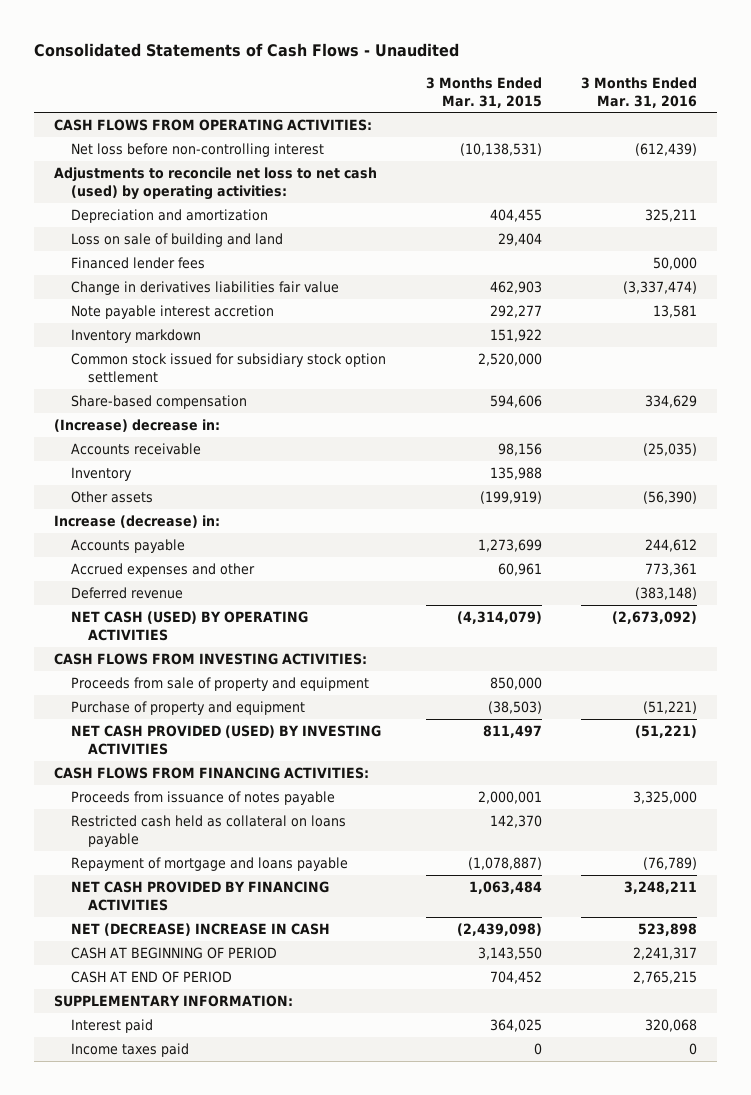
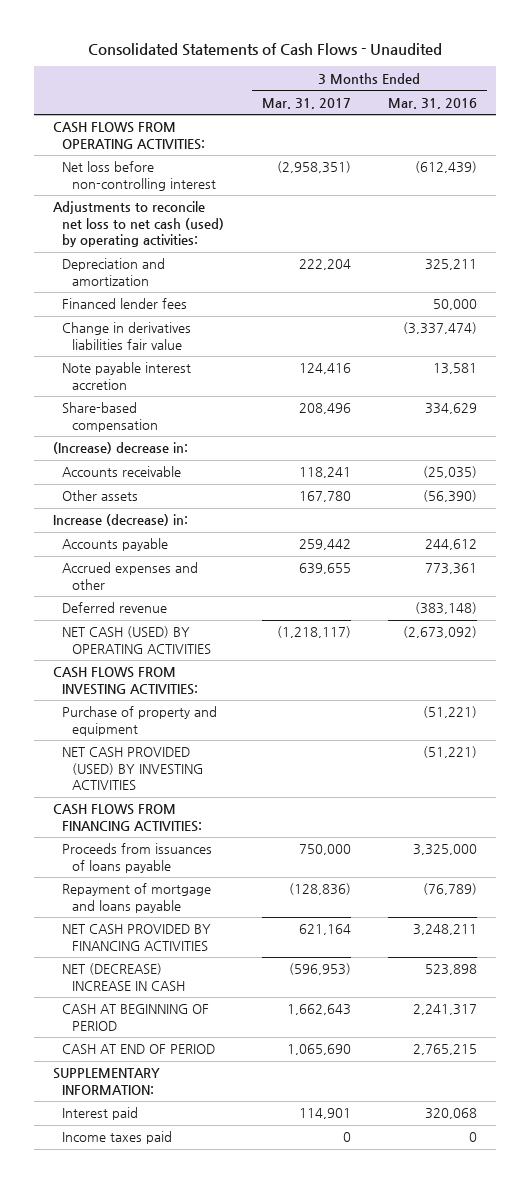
- | 3 Months Ended Mar. 31, 2015 | 3 Months Ended Mar. 31, 2016
+ | 3 Months Ended Mar. 31, 2017 | 3 Months Ended Mar. 31, 2016
- Loss on sale of building and land | 29,404 |
- Inventory markdown | 151,922 |
- Common stock issued for subsidiary stock option settlement | 2,520,000 |
- Inventory | 135,988 |
- Proceeds from sale of property and equipment | 850,000 |
- Proceeds from issuance of notes payable | 2,000,001 | 3,325,000
- Restricted cash held as collateral on loans payable | 142,370 |
+ Proceeds from issuances of loans payable | 750,000 | 3,325,000

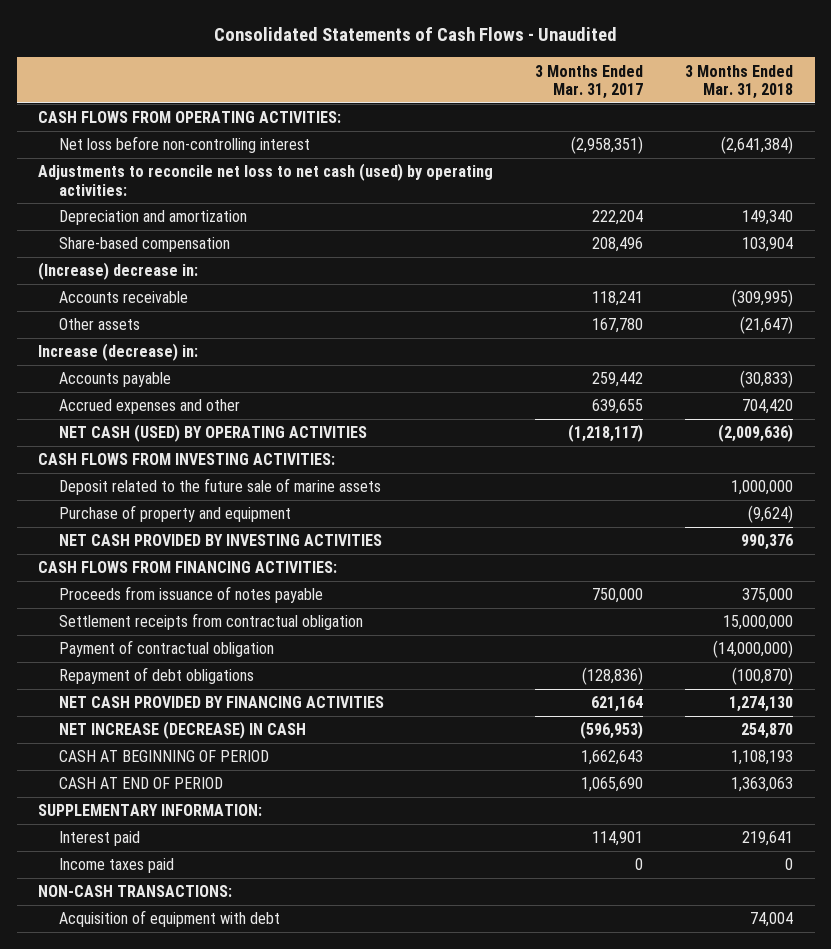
- | 3 Months Ended Mar. 31, 2017 | 3 Months Ended Mar. 31, 2016
+ | 3 Months Ended Mar. 31, 2017 | 3 Months Ended Mar. 31, 2018
- Financed lender fees | | 50,000
- Change in derivatives liabilities fair value | | (3,337,474)
- Note payable interest accretion | 124,416 | 13,581
- Deferred revenue | | (383,148)
+ Deposit related to the future sale of marine assets | | 1,000,000
- NET CASH PROVIDED (USED) BY INVESTING ACTIVITIES | | (51,221)
+ NET CASH PROVIDED BY INVESTING ACTIVITIES | | 990,376
- Proceeds from issuances of loans payable | 750,000 | 3,325,000
- Repayment of mortgage and loans payable | (128,836) | (76,789)
+ Proceeds from issuance of notes payable | 750,000 | 375,000
+ Settlement receipts from contractual obligation | | 15,000,000
+ Payment of contractual obligation | | (14,000,000)
+ Repayment of debt obligations | (128,836) | (100,870)
- NET (DECREASE) INCREASE IN CASH | (596,953) | 523,898
+ NET INCREASE (DECREASE) IN CASH | (596,953) | 254,870
+ NON-CASH TRANSACTIONS:
+ Acquisition of equipment with debt | | 74,004

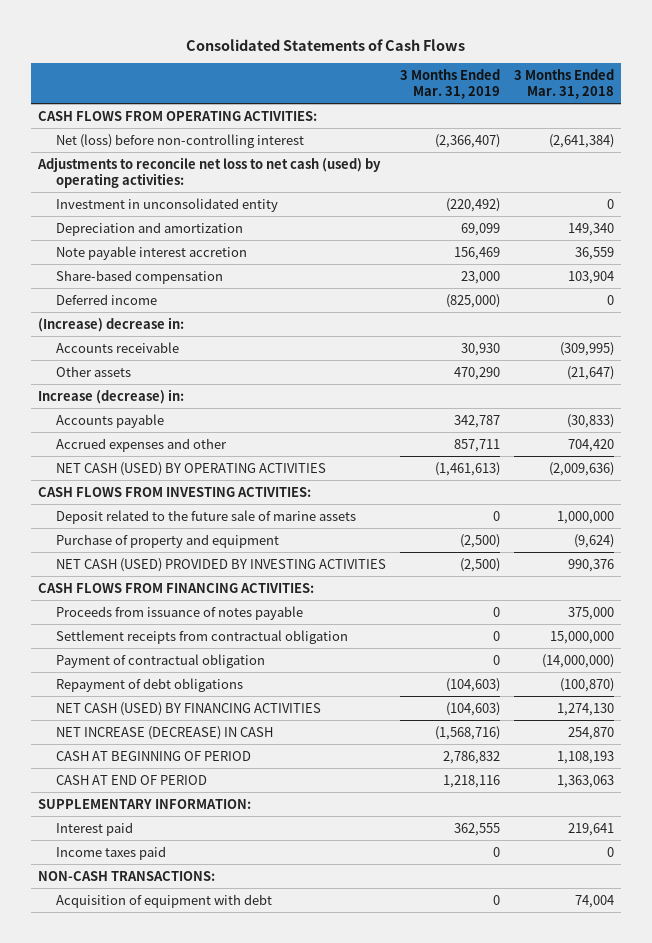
- Consolidated Statements of Cash Flows - Unaudited
+ Consolidated Statements of Cash Flows
- | 3 Months Ended Mar. 31, 2017 | 3 Months Ended Mar. 31, 2018
+ | 3 Months Ended Mar. 31, 2019 | 3 Months Ended Mar. 31, 2018
- Net loss before non-controlling interest | (2,958,351) | (2,641,384)
+ Net (loss) before non-controlling interest | (2,366,407) | (2,641,384)
+ Investment in unconsolidated entity | (220,492) | 0
+ Note payable interest accretion | 156,469 | 36,559
+ Deferred income | (825,000) | 0
- NET CASH PROVIDED BY INVESTING ACTIVITIES | | 990,376
+ NET CASH (USED) PROVIDED BY INVESTING ACTIVITIES | (2,500) | 990,376
- NET CASH PROVIDED BY FINANCING ACTIVITIES | 621,164 | 1,274,130
+ NET CASH (USED) BY FINANCING ACTIVITIES | (104,603) | 1,274,130

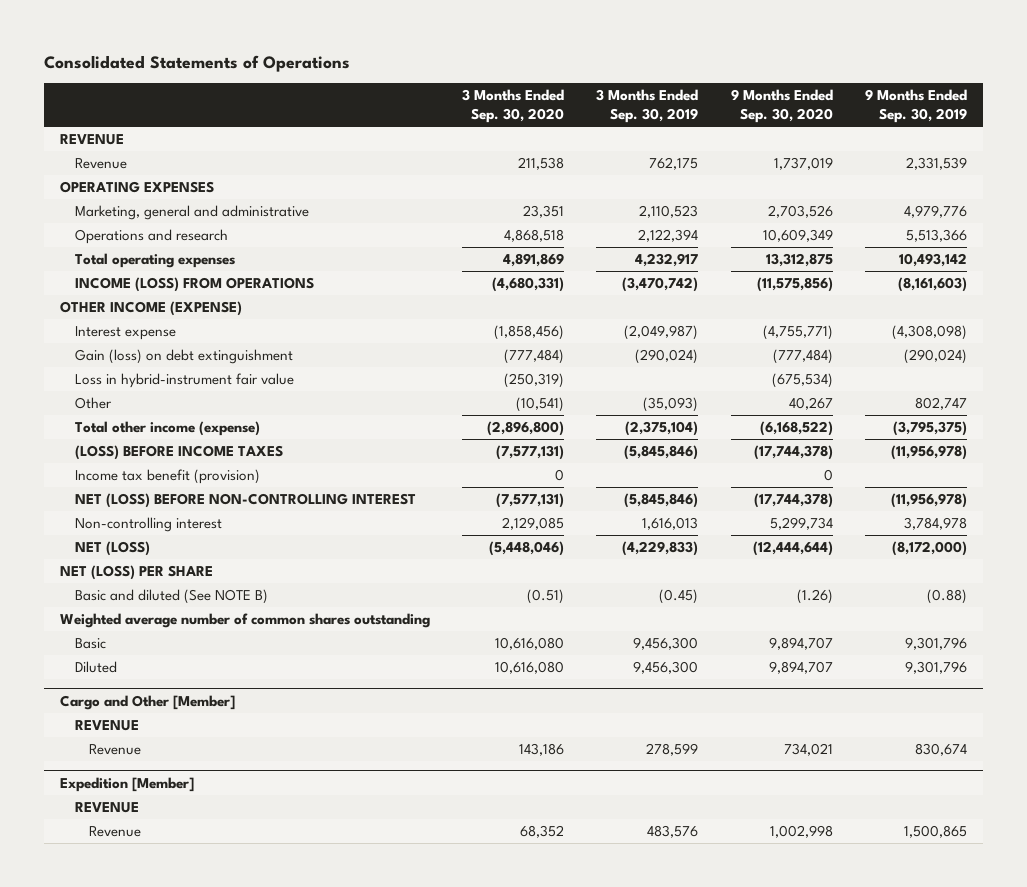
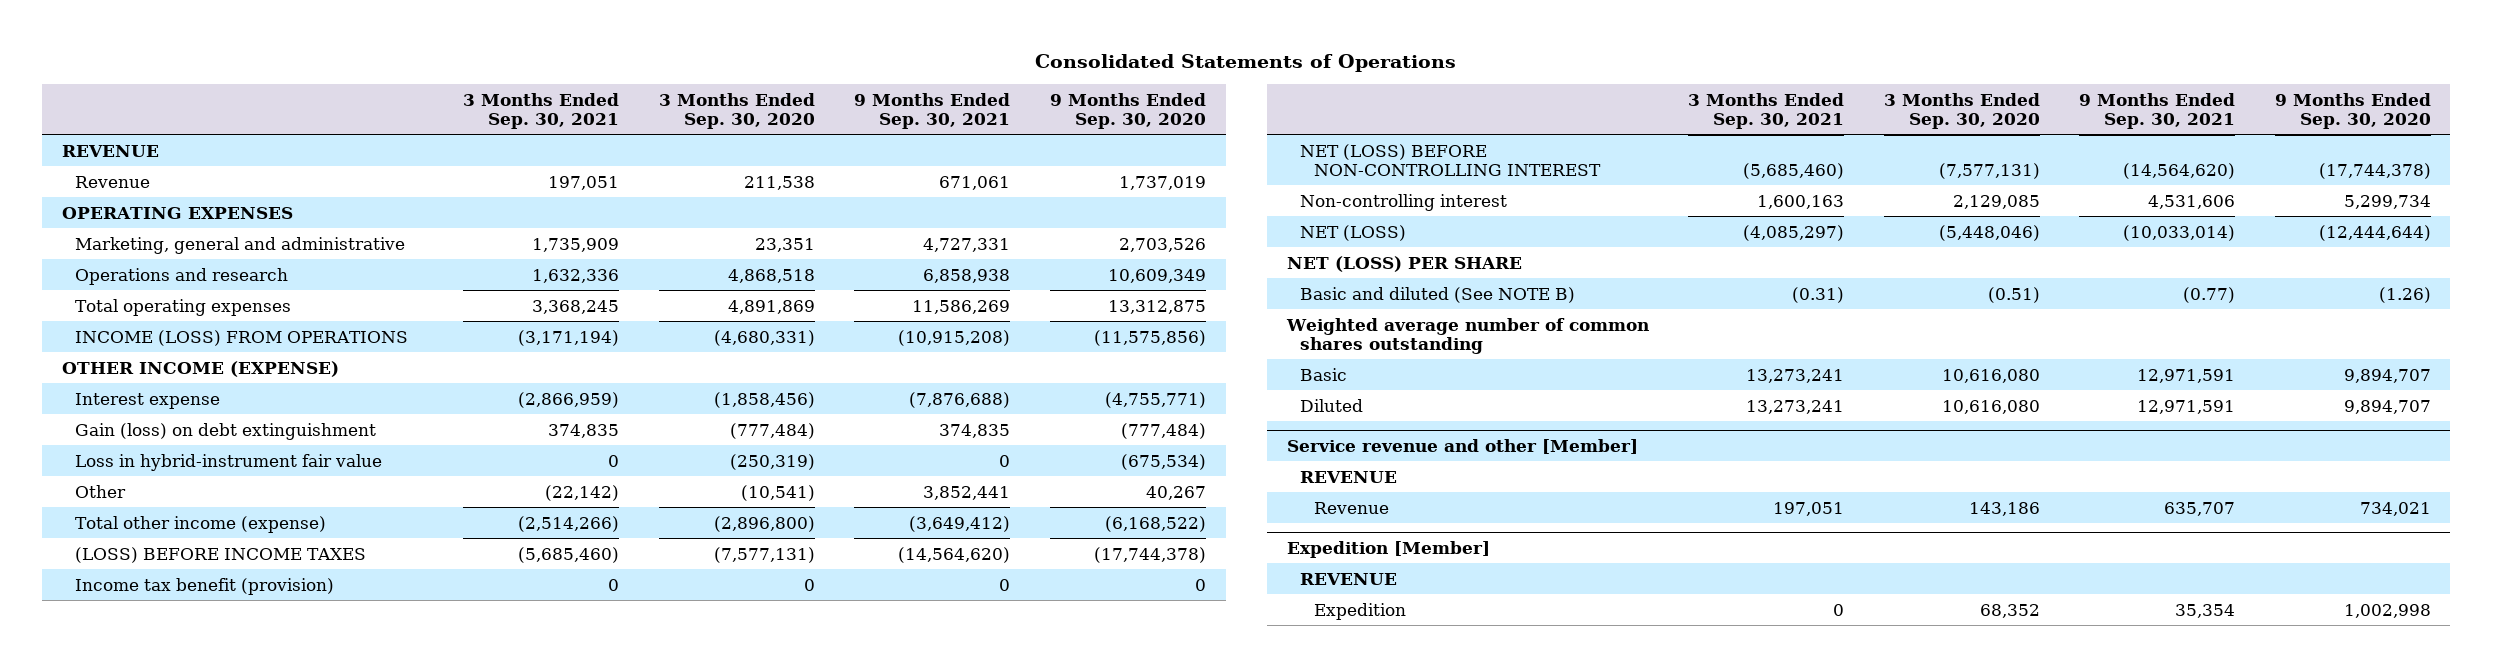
- | 3 Months Ended Sep. 30, 2020 | 3 Months Ended Sep. 30, 2019 | 9 Months Ended Sep. 30, 2020 | 9 Months Ended Sep. 30, 2019
+ | 3 Months Ended Sep. 30, 2021 | 3 Months Ended Sep. 30, 2020 | 9 Months Ended Sep. 30, 2021 | 9 Months Ended Sep. 30, 2020
- Cargo and Other [Member]
+ Service revenue and other [Member]
@ Expedition [Member]
- Revenue | 68,352 | 483,576 | 1,002,998 | 1,500,865
+ Expedition | 0 | 68,352 | 35,354 | 1,002,998

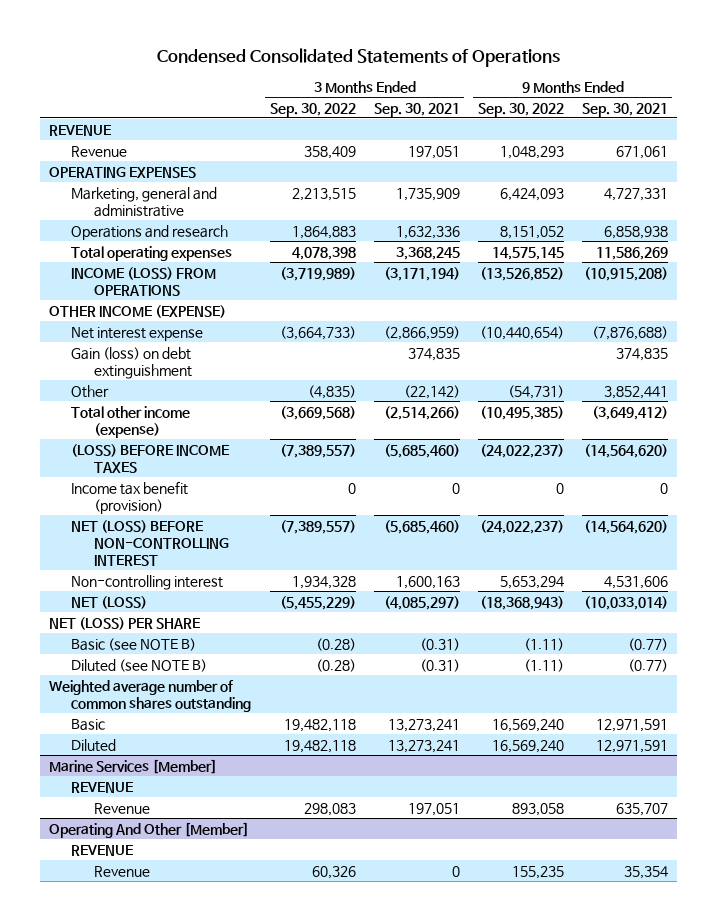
- Consolidated Statements of Operations
+ Condensed Consolidated Statements of Operations
- | 3 Months Ended Sep. 30, 2021 | 3 Months Ended Sep. 30, 2020 | 9 Months Ended Sep. 30, 2021 | 9 Months Ended Sep. 30, 2020
+ | 3 Months Ended Sep. 30, 2022 | 3 Months Ended Sep. 30, 2021 | 9 Months Ended Sep. 30, 2022 | 9 Months Ended Sep. 30, 2021
- Interest expense | (2,866,959) | (1,858,456) | (7,876,688) | (4,755,771)
+ Net interest expense | (3,664,733) | (2,866,959) | (10,440,654) | (7,876,688)
- Loss in hybrid-instrument fair value | 0 | (250,319) | 0 | (675,534)
- Basic and diluted (See NOTE B) | (0.31) | (0.51) | (0.77) | (1.26)
+ Basic (see NOTE B) | (0.28) | (0.31) | (1.11) | (0.77)
+ Diluted (see NOTE B) | (0.28) | (0.31) | (1.11) | (0.77)
- Service revenue and other [Member]
+ Marine Services [Member]
- Expedition [Member]
+ Operating And Other [Member]
- Expedition | 0 | 68,352 | 35,354 | 1,002,998
+ Revenue | 60,326 | 0 | 155,235 | 35,354

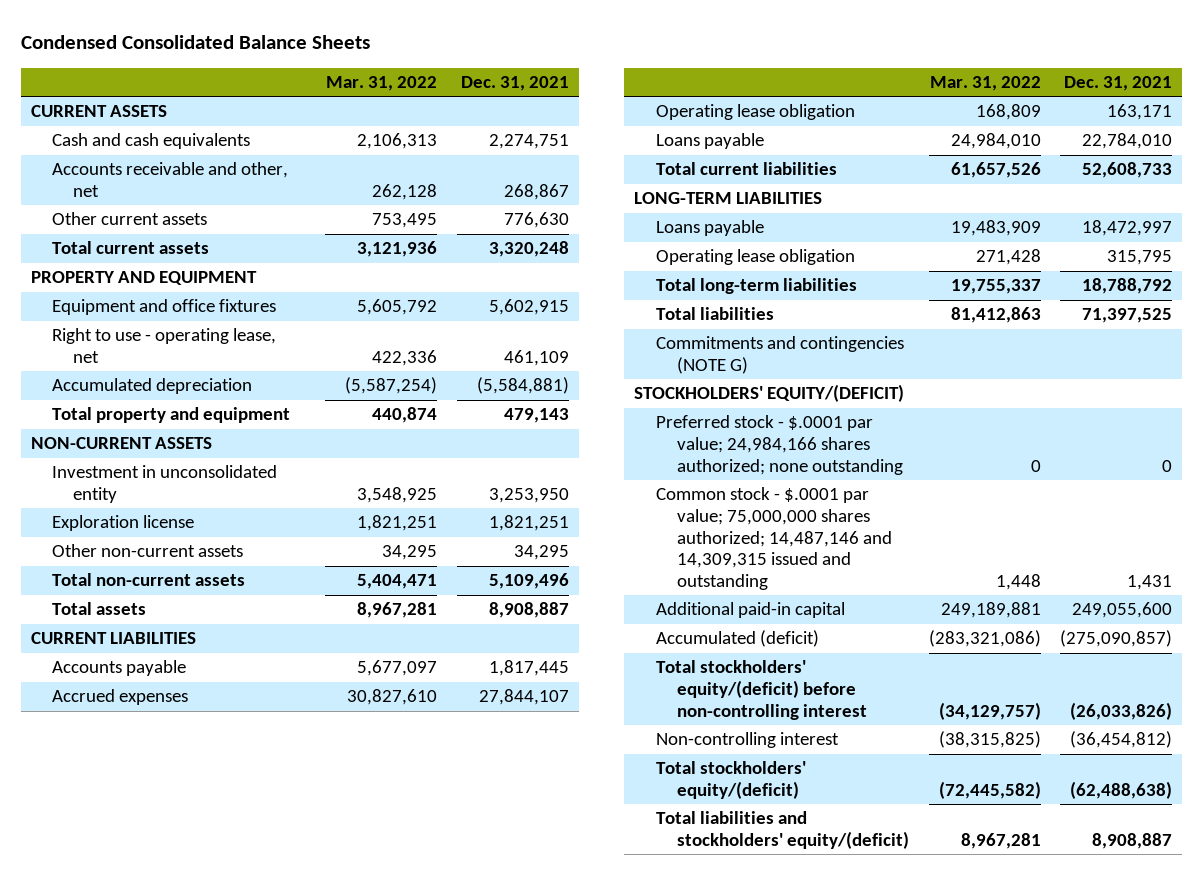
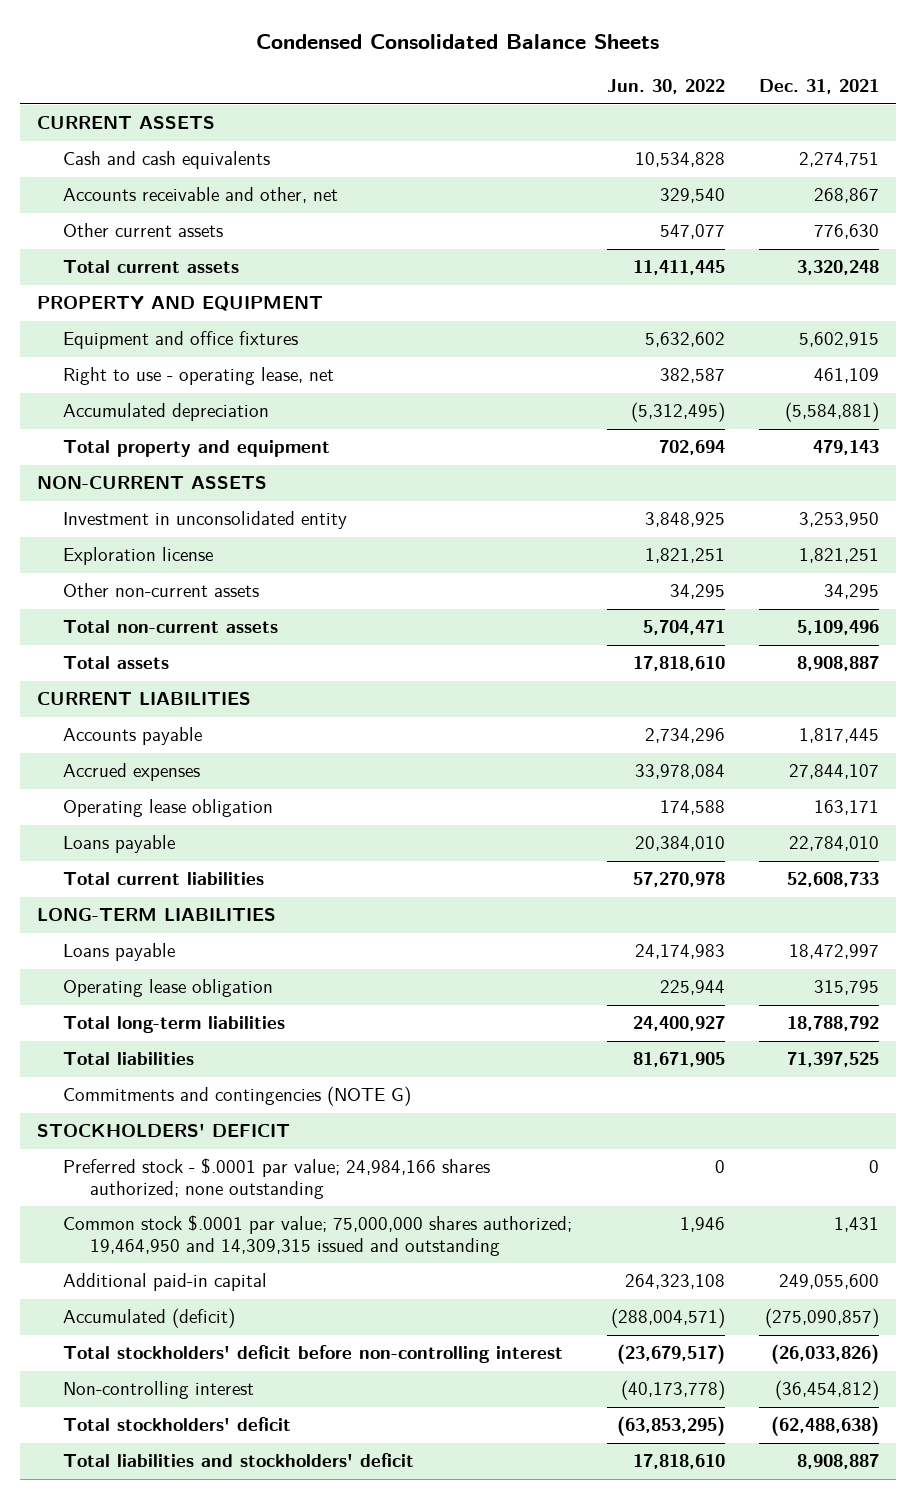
- | Mar. 31, 2022 | Dec. 31, 2021
+ | Jun. 30, 2022 | Dec. 31, 2021
- STOCKHOLDERS' EQUITY/(DEFICIT)
+ STOCKHOLDERS' DEFICIT
- Common stock - $.0001 par value; 75,000,000 shares authorized; 14,487,146 and 14,309,315 issued and outstanding | 1,448 | 1,431
+ Common stock $.0001 par value; 75,000,000 shares authorized; 19,464,950 and 14,309,315 issued and outstanding | 1,946 | 1,431
- Total stockholders' equity/(deficit) before non-controlling interest | (34,129,757) | (26,033,826)
+ Total stockholders' deficit before non-controlling interest | (23,679,517) | (26,033,826)
- Total stockholders' equity/(deficit) | (72,445,582) | (62,488,638)
- Total liabilities and stockholders' equity/(deficit) | 8,967,281 | 8,908,887
+ Total stockholders' deficit | (63,853,295) | (62,488,638)
+ Total liabilities and stockholders' deficit | 17,818,610 | 8,908,887

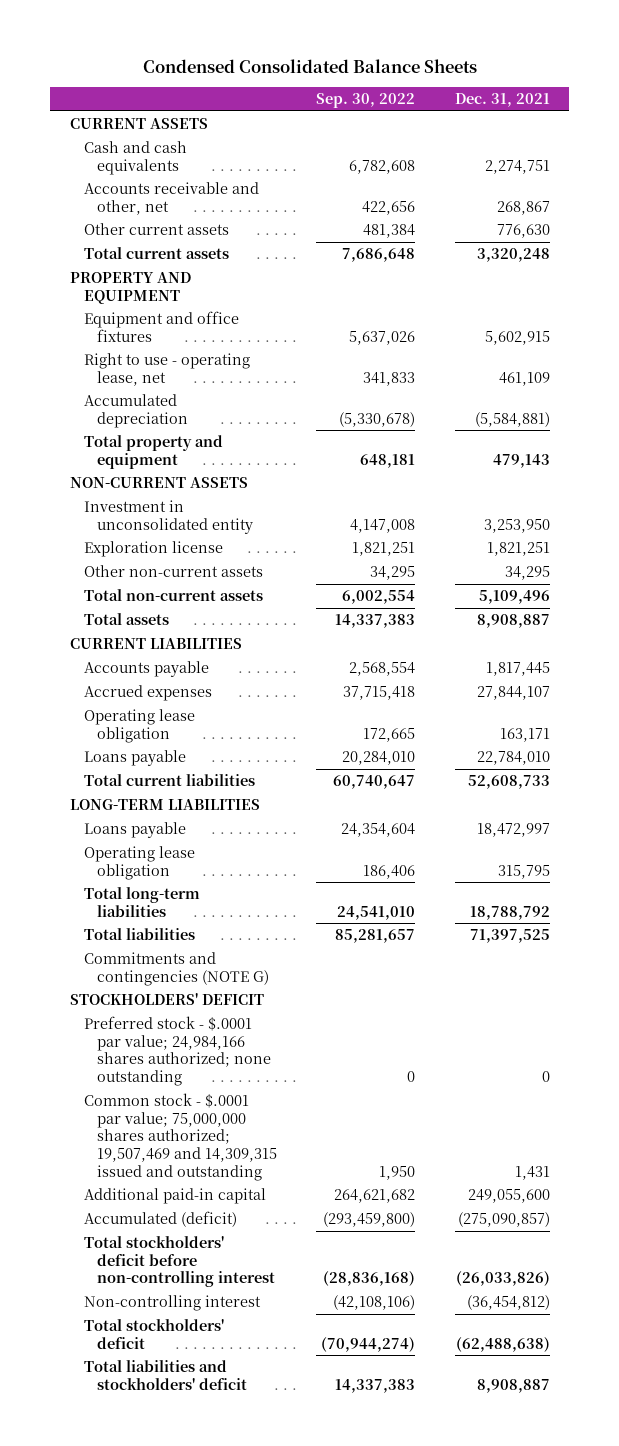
- | Jun. 30, 2022 | Dec. 31, 2021
+ | Sep. 30, 2022 | Dec. 31, 2021
- Common stock $.0001 par value; 75,000,000 shares authorized; 19,464,950 and 14,309,315 issued and outstanding | 1,946 | 1,431
+ Common stock - $.0001 par value; 75,000,000 shares authorized; 19,507,469 and 14,309,315 issued and outstanding | 1,950 | 1,431

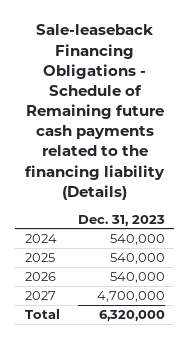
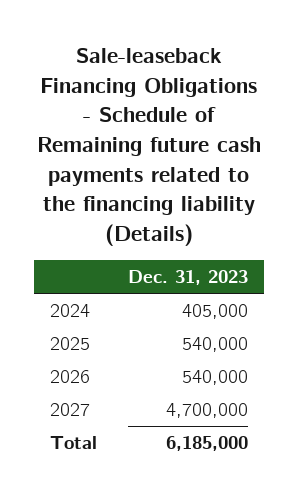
- 2024 | 540,000
+ 2024 | 405,000
- Total | 6,320,000
+ Total | 6,185,000

